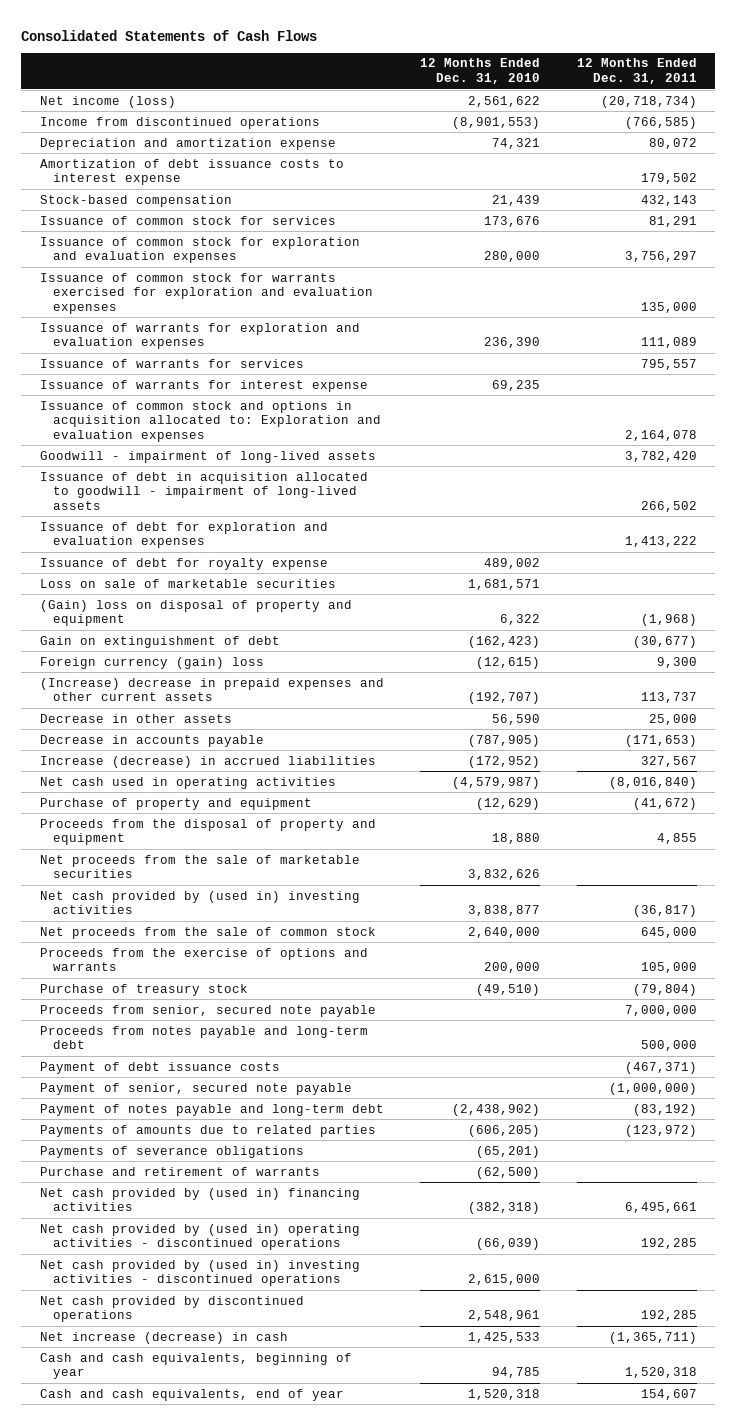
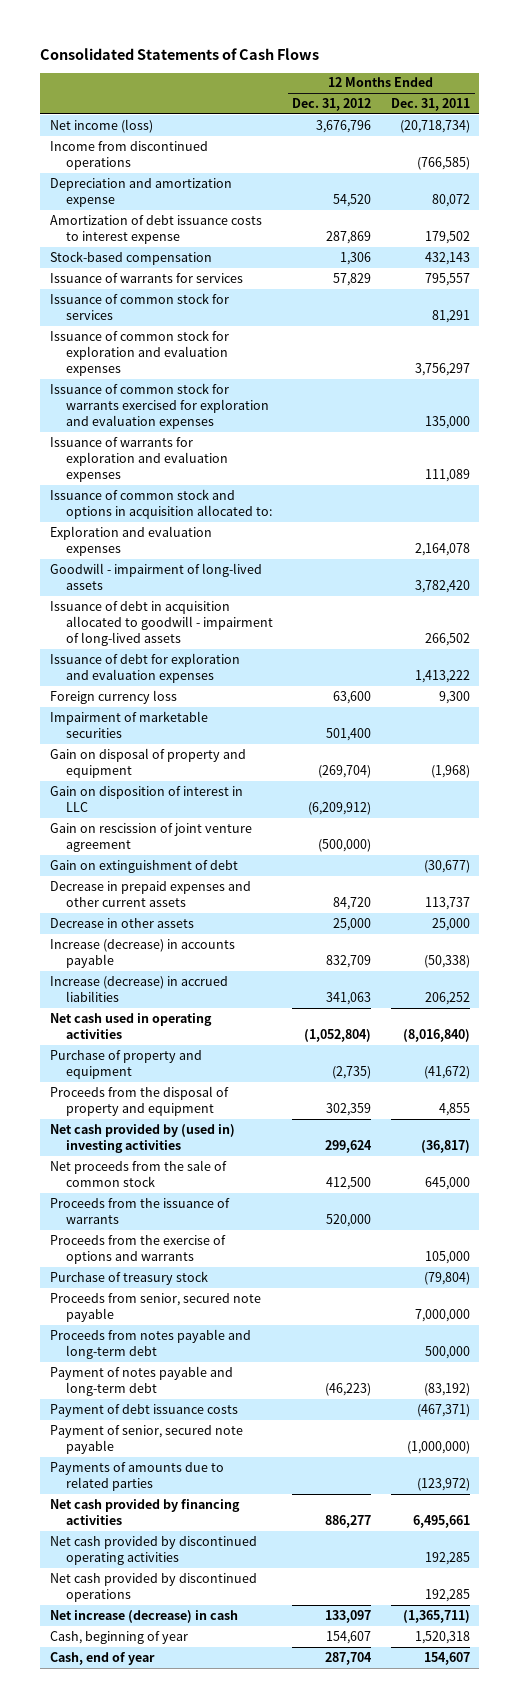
- | 12 Months Ended Dec. 31, 2010 | 12 Months Ended Dec. 31, 2011
+ | 12 Months Ended Dec. 31, 2012 | 12 Months Ended Dec. 31, 2011
moved up: Issuance of warrants for services | 57,829 | 795,557
- Issuance of warrants for interest expense | 69,235 |
- Issuance of common stock and options in acquisition allocated to: Exploration and evaluation expenses | | 2,164,078
+ Issuance of common stock and options in acquisition allocated to:
+ Exploration and evaluation expenses | | 2,164,078
- Issuance of debt for royalty expense | 489,002 |
- Loss on sale of marketable securities | 1,681,571 |
- (Gain) loss on disposal of property and equipment | 6,322 | (1,968)
+ Foreign currency loss | 63,600 | 9,300
+ Impairment of marketable securities | 501,400 |
+ Gain on disposal of property and equipment | (269,704) | (1,968)
+ Gain on disposition of interest in LLC | (6,209,912) |
+ Gain on rescission of joint venture agreement | (500,000) |
- Foreign currency (gain) loss | (12,615) | 9,300
- (Increase) decrease in prepaid expenses and other current assets | (192,707) | 113,737
+ Decrease in prepaid expenses and other current assets | 84,720 | 113,737
- Decrease in accounts payable | (787,905) | (171,653)
- Increase (decrease) in accrued liabilities | (172,952) | 327,567
+ Increase (decrease) in accounts payable | 832,709 | (50,338)
+ Increase (decrease) in accrued liabilities | 341,063 | 206,252
- Net proceeds from the sale of marketable securities | 3,832,626 |
+ Proceeds from the issuance of warrants | 520,000 |
moved up: Payment of notes payable and long-term debt | (46,223) | (83,192)
- Payments of severance obligations | (65,201) |
- Purchase and retirement of warrants | (62,500) |
- Net cash provided by (used in) financing activities | (382,318) | 6,495,661
- Net cash provided by (used in) operating activities - discontinued operations | (66,039) | 192,285
- Net cash provided by (used in) investing activities - discontinued operations | 2,615,000 |
+ Net cash provided by financing activities | 886,277 | 6,495,661
+ Net cash provided by discontinued operating activities | | 192,285
- Cash and cash equivalents, beginning of year | 94,785 | 1,520,318
- Cash and cash equivalents, end of year | 1,520,318 | 154,607
+ Cash, beginning of year | 154,607 | 1,520,318
+ Cash, end of year | 287,704 | 154,607

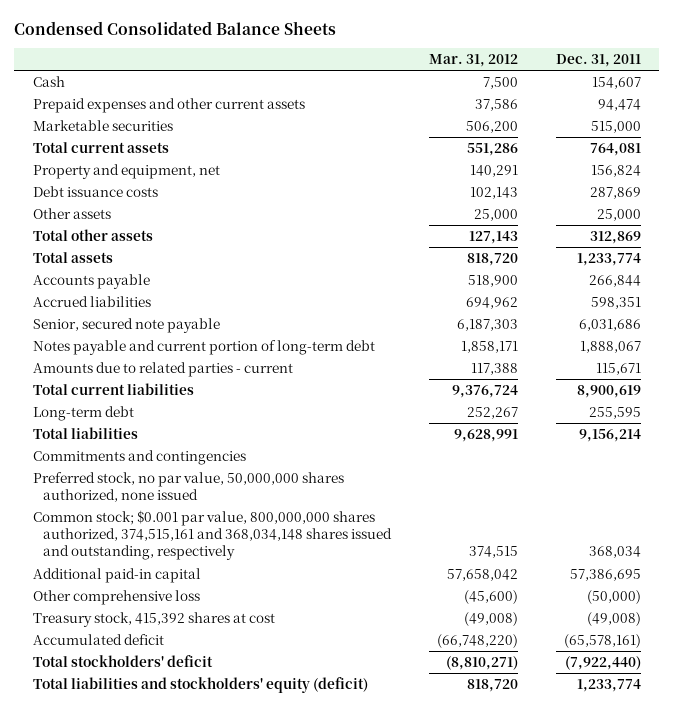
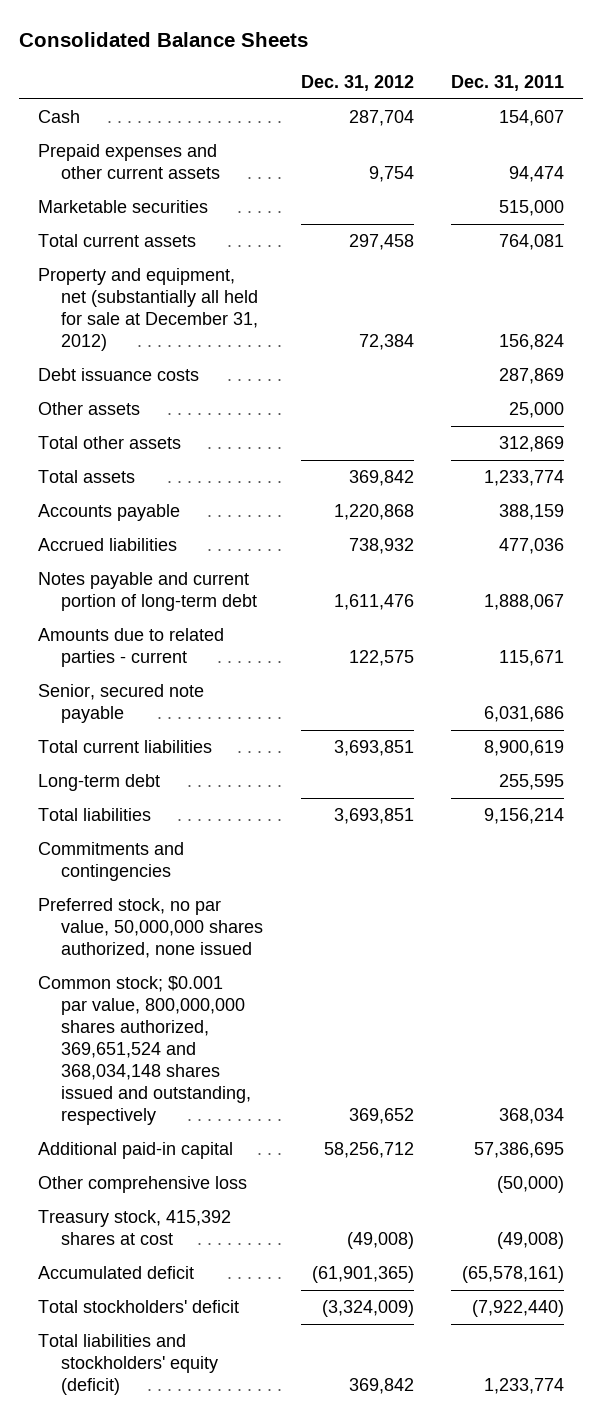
- Condensed Consolidated Balance Sheets
+ Consolidated Balance Sheets
- | Mar. 31, 2012 | Dec. 31, 2011
+ | Dec. 31, 2012 | Dec. 31, 2011
- Property and equipment, net | 140,291 | 156,824
+ Property and equipment, net (substantially all held for sale at December 31, 2012) | 72,384 | 156,824
- Accounts payable | 518,900 | 266,844
- Accrued liabilities | 694,962 | 598,351
+ Accounts payable | 1,220,868 | 388,159
+ Accrued liabilities | 738,932 | 477,036
moved down: Senior, secured note payable | | 6,031,686
- Common stock; $0.001 par value, 800,000,000 shares authorized, 374,515,161 and 368,034,148 shares issued and outstanding, respectively | 374,515 | 368,034
+ Common stock; $0.001 par value, 800,000,000 shares authorized, 369,651,524 and 368,034,148 shares issued and outstanding, respectively | 369,652 | 368,034

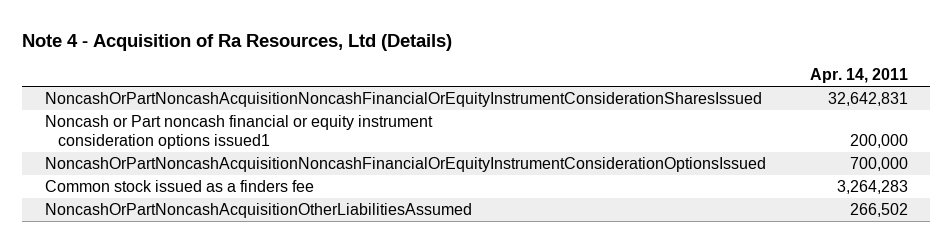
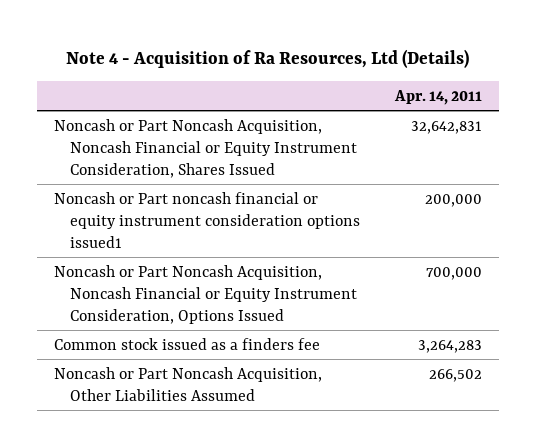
- NoncashOrPartNoncashAcquisitionNoncashFinancialOrEquityInstrumentConsiderationSharesIssued | 32,642,831
+ Noncash or Part Noncash Acquisition, Noncash Financial or Equity Instrument Consideration, Shares Issued | 32,642,831
- NoncashOrPartNoncashAcquisitionNoncashFinancialOrEquityInstrumentConsiderationOptionsIssued | 700,000
+ Noncash or Part Noncash Acquisition, Noncash Financial or Equity Instrument Consideration, Options Issued | 700,000
- NoncashOrPartNoncashAcquisitionOtherLiabilitiesAssumed | 266,502
+ Noncash or Part Noncash Acquisition, Other Liabilities Assumed | 266,502

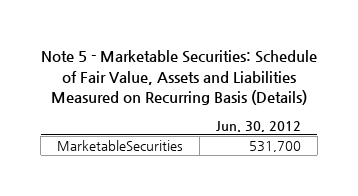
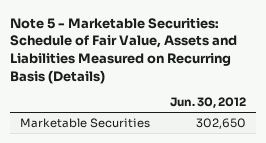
- MarketableSecurities | 531,700
+ Marketable Securities | 302,650

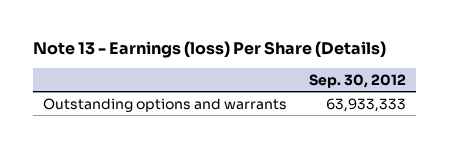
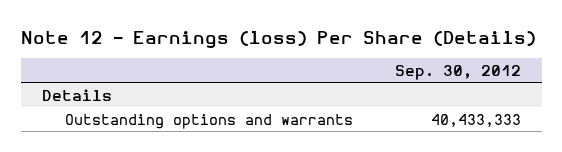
- Note 13 - Earnings (loss) Per Share (Details)
+ Note 12 - Earnings (loss) Per Share (Details)
- Outstanding options and warrants | 63,933,333
+ Details
+ Outstanding options and warrants | 40,433,333

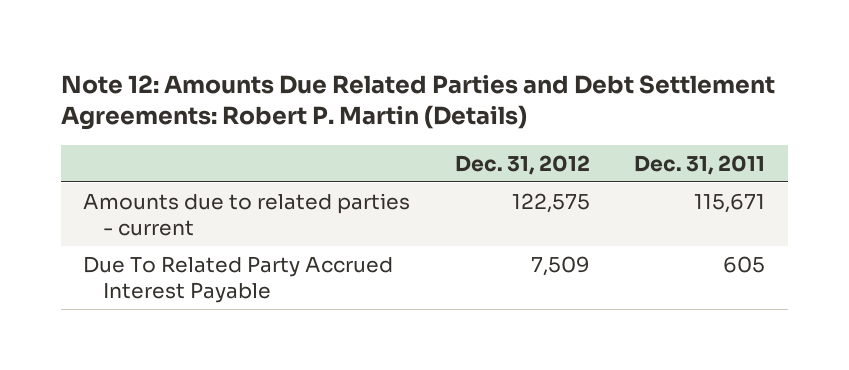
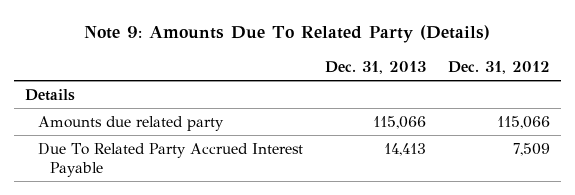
- Note 12: Amounts Due Related Parties and Debt Settlement Agreements: Robert P. Martin (Details)
+ Note 9: Amounts Due To Related Party (Details)
- | Dec. 31, 2012 | Dec. 31, 2011
+ | Dec. 31, 2013 | Dec. 31, 2012
- Amounts due to related parties - current | 122,575 | 115,671
+ Details
+ Amounts due related party | 115,066 | 115,066

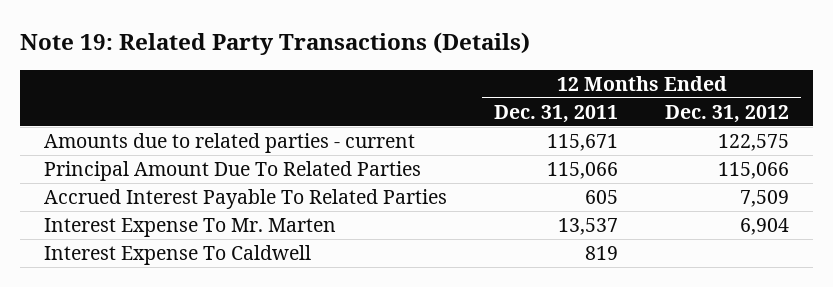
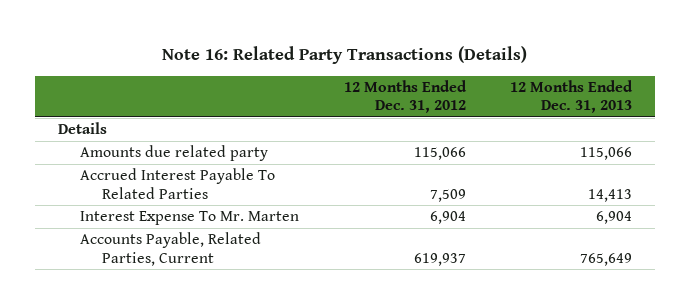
- Note 19: Related Party Transactions (Details)
+ Note 16: Related Party Transactions (Details)
- | 12 Months Ended Dec. 31, 2011 | 12 Months Ended Dec. 31, 2012
+ | 12 Months Ended Dec. 31, 2012 | 12 Months Ended Dec. 31, 2013
- Amounts due to related parties - current | 115,671 | 122,575
- Principal Amount Due To Related Parties | 115,066 | 115,066
+ Details
+ Amounts due related party | 115,066 | 115,066
- Interest Expense To Caldwell | 819 |
+ Accounts Payable, Related Parties, Current | 619,937 | 765,649

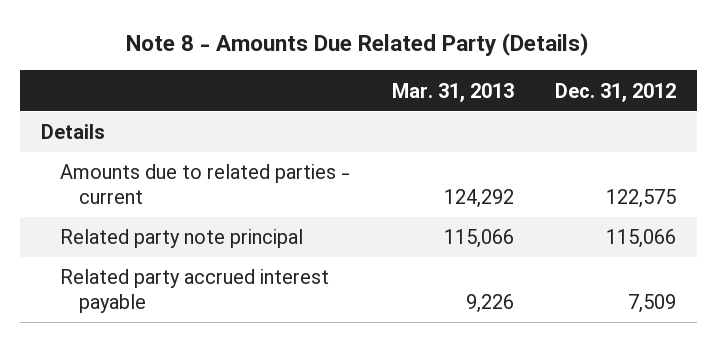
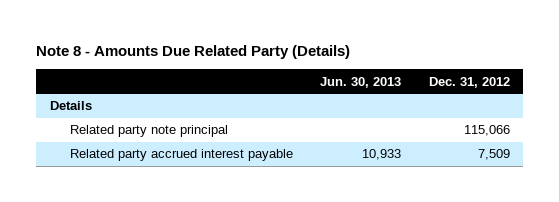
- | Mar. 31, 2013 | Dec. 31, 2012
+ | Jun. 30, 2013 | Dec. 31, 2012
- Amounts due to related parties - current | 124,292 | 122,575

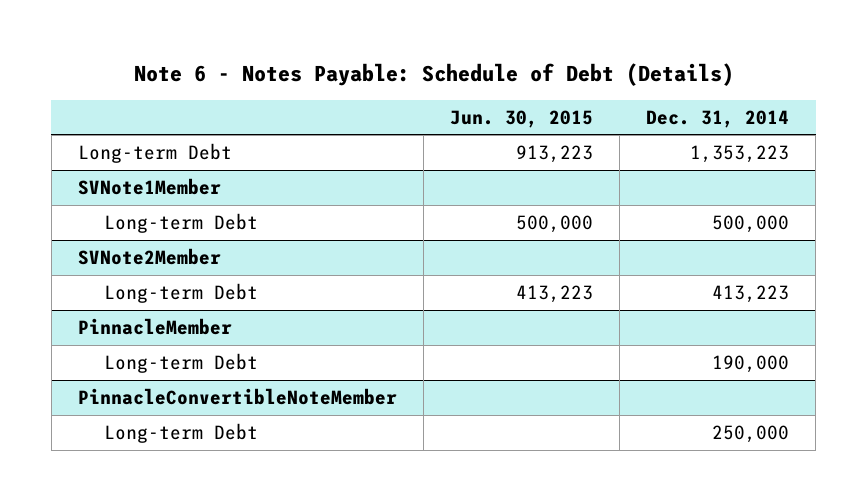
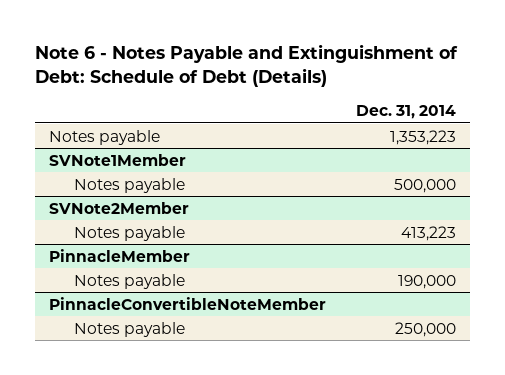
- Note 6 - Notes Payable: Schedule of Debt (Details)
+ Note 6 - Notes Payable and Extinguishment of Debt: Schedule of Debt (Details)
- | Jun. 30, 2015 | Dec. 31, 2014
+ | Dec. 31, 2014
- Long-term Debt | 913,223 | 1,353,223
+ Notes payable | 1,353,223
@ SVNote1Member
- Long-term Debt | 500,000 | 500,000
+ Notes payable | 500,000
@ SVNote2Member
- Long-term Debt | 413,223 | 413,223
+ Notes payable | 413,223
@ PinnacleMember
- Long-term Debt | | 190,000
+ Notes payable | 190,000
@ PinnacleConvertibleNoteMember
- Long-term Debt | | 250,000
+ Notes payable | 250,000

